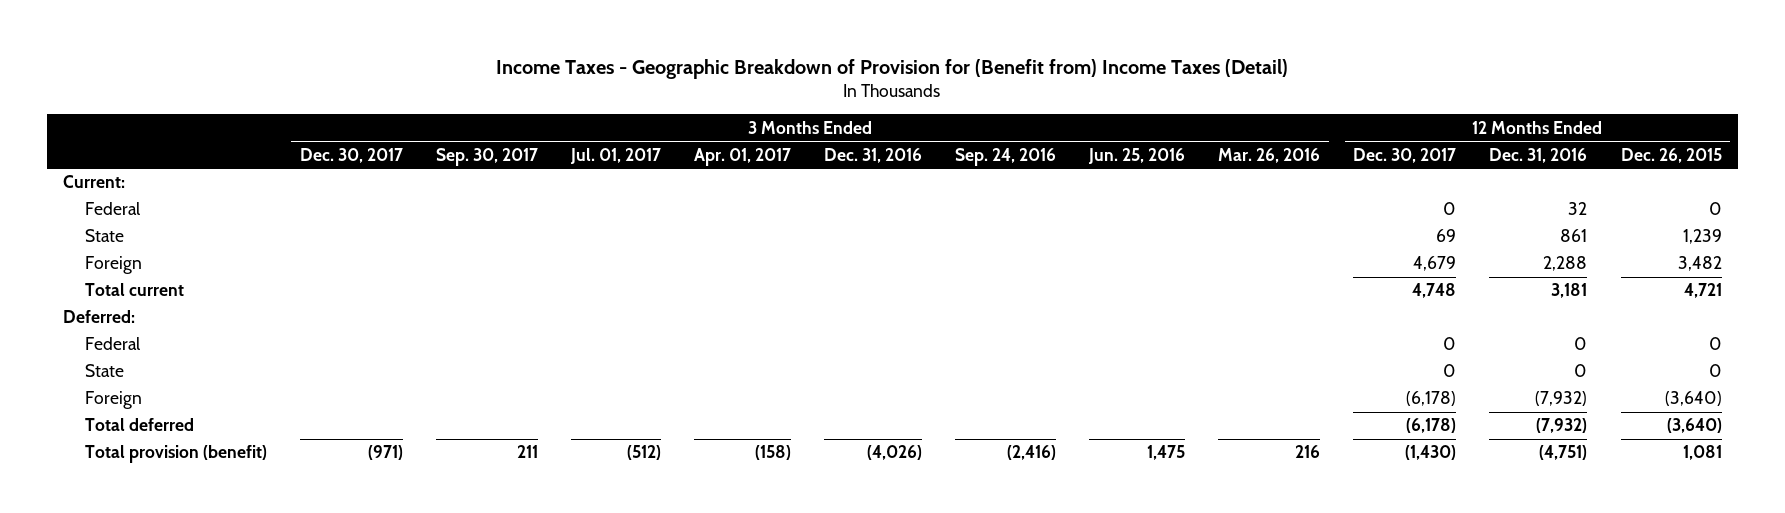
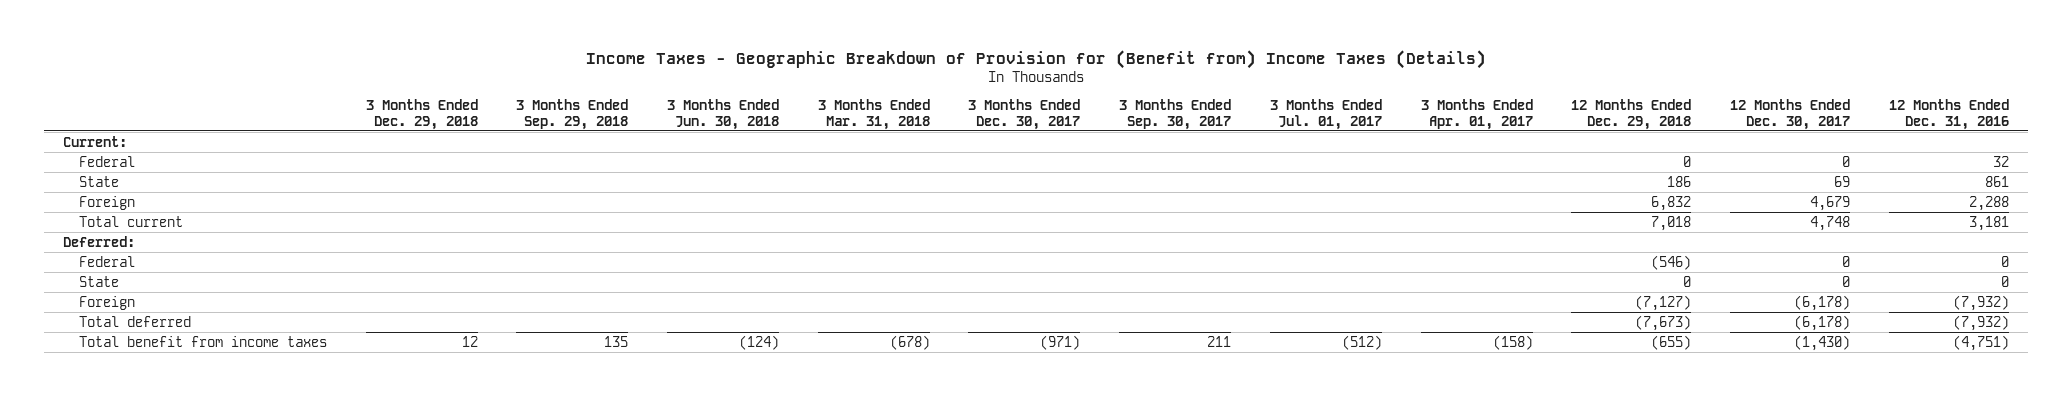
- Income Taxes - Geographic Breakdown of Provision for (Benefit from) Income Taxes (Detail)
+ Income Taxes - Geographic Breakdown of Provision for (Benefit from) Income Taxes (Details)
- | 3 Months Ended Dec. 30, 2017 | 3 Months Ended Sep. 30, 2017 | 3 Months Ended Jul. 01, 2017 | 3 Months Ended Apr. 01, 2017 | 3 Months Ended Dec. 31, 2016 | 3 Months Ended Sep. 24, 2016 | 3 Months Ended Jun. 25, 2016 | 3 Months Ended Mar. 26, 2016 | 12 Months Ended Dec. 30, 2017 | 12 Months Ended Dec. 31, 2016 | 12 Months Ended Dec. 26, 2015
+ | 3 Months Ended Dec. 29, 2018 | 3 Months Ended Sep. 29, 2018 | 3 Months Ended Jun. 30, 2018 | 3 Months Ended Mar. 31, 2018 | 3 Months Ended Dec. 30, 2017 | 3 Months Ended Sep. 30, 2017 | 3 Months Ended Jul. 01, 2017 | 3 Months Ended Apr. 01, 2017 | 12 Months Ended Dec. 29, 2018 | 12 Months Ended Dec. 30, 2017 | 12 Months Ended Dec. 31, 2016
- Total provision (benefit) | (971) | 211 | (512) | (158) | (4,026) | (2,416) | 1,475 | 216 | (1,430) | (4,751) | 1,081
+ Total benefit from income taxes | 12 | 135 | (124) | (678) | (971) | 211 | (512) | (158) | (655) | (1,430) | (4,751)

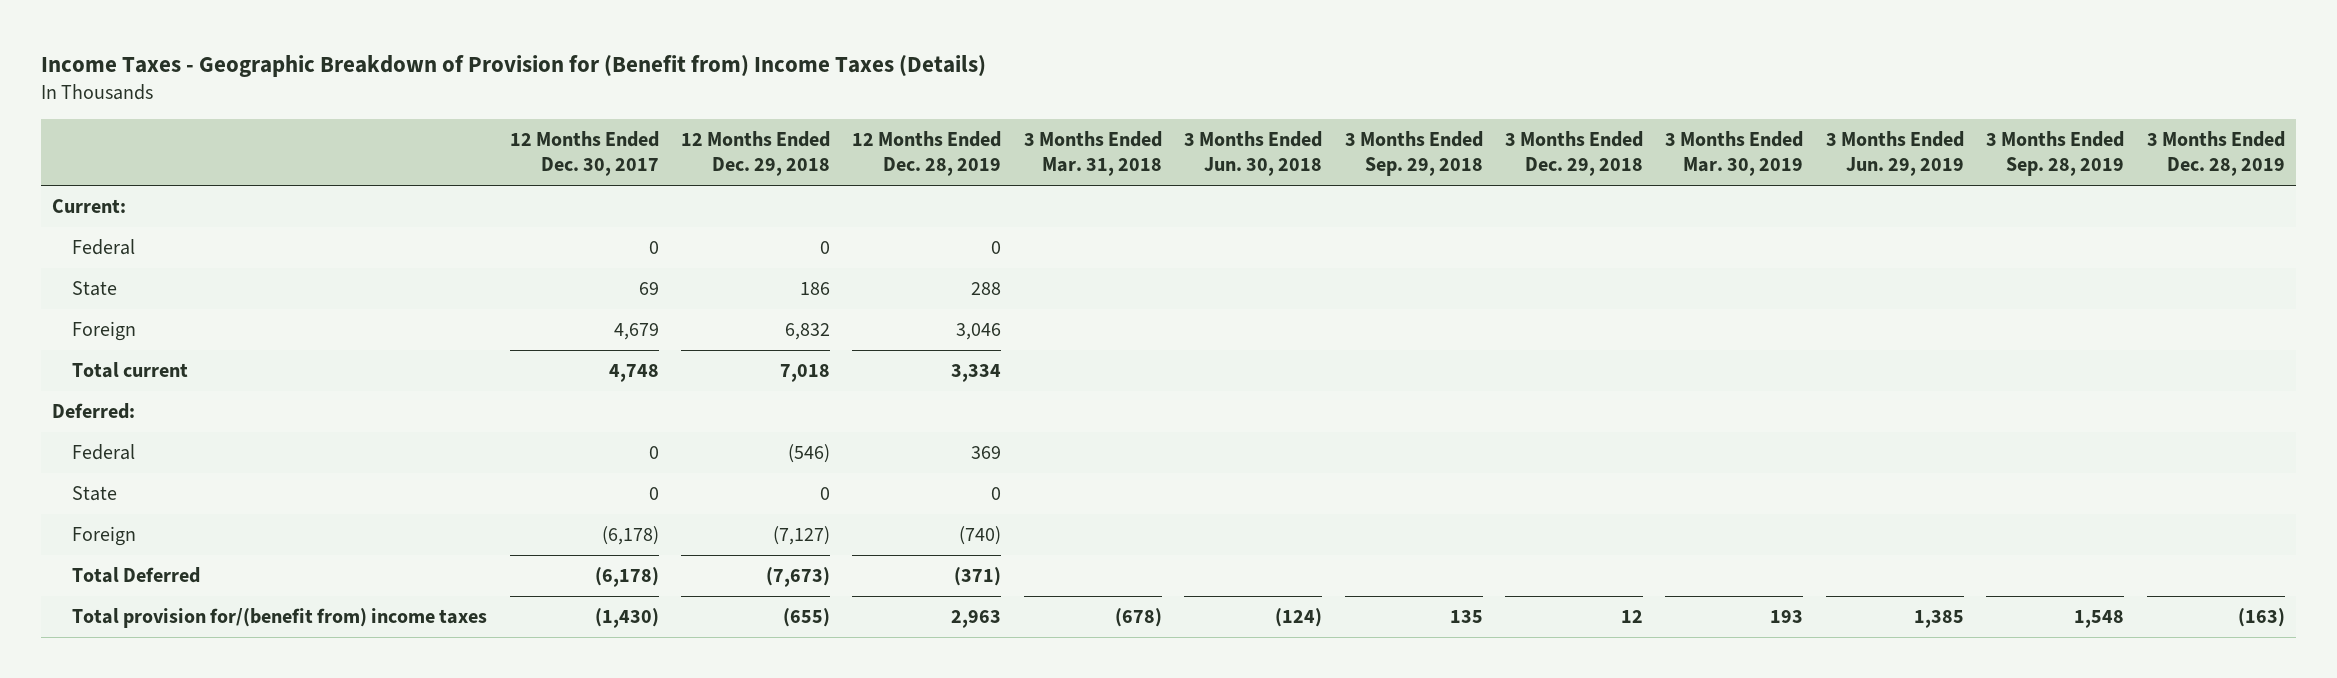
- | 3 Months Ended Dec. 29, 2018 | 3 Months Ended Sep. 29, 2018 | 3 Months Ended Jun. 30, 2018 | 3 Months Ended Mar. 31, 2018 | 3 Months Ended Dec. 30, 2017 | 3 Months Ended Sep. 30, 2017 | 3 Months Ended Jul. 01, 2017 | 3 Months Ended Apr. 01, 2017 | 12 Months Ended Dec. 29, 2018 | 12 Months Ended Dec. 30, 2017 | 12 Months Ended Dec. 31, 2016
+ | 12 Months Ended Dec. 30, 2017 | 12 Months Ended Dec. 29, 2018 | 12 Months Ended Dec. 28, 2019 | 3 Months Ended Mar. 31, 2018 | 3 Months Ended Jun. 30, 2018 | 3 Months Ended Sep. 29, 2018 | 3 Months Ended Dec. 29, 2018 | 3 Months Ended Mar. 30, 2019 | 3 Months Ended Jun. 29, 2019 | 3 Months Ended Sep. 28, 2019 | 3 Months Ended Dec. 28, 2019
- Total deferred | | | | | | | | | (7,673) | (6,178) | (7,932)
- Total benefit from income taxes | 12 | 135 | (124) | (678) | (971) | 211 | (512) | (158) | (655) | (1,430) | (4,751)
+ Total Deferred | (6,178) | (7,673) | (371) | | | | | | | |
+ Total provision for/(benefit from) income taxes | (1,430) | (655) | 2,963 | (678) | (124) | 135 | 12 | 193 | 1,385 | 1,548 | (163)

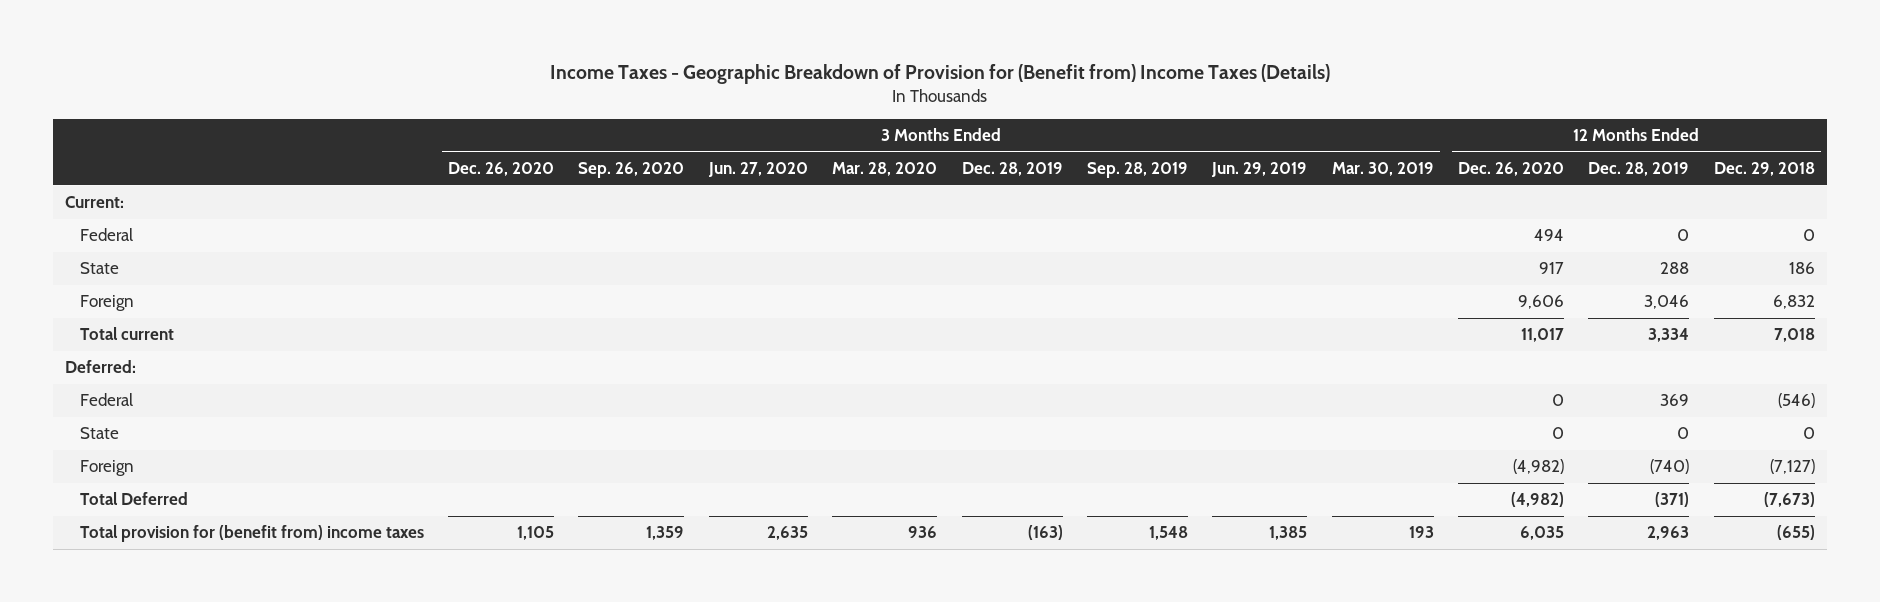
- | 12 Months Ended Dec. 30, 2017 | 12 Months Ended Dec. 29, 2018 | 12 Months Ended Dec. 28, 2019 | 3 Months Ended Mar. 31, 2018 | 3 Months Ended Jun. 30, 2018 | 3 Months Ended Sep. 29, 2018 | 3 Months Ended Dec. 29, 2018 | 3 Months Ended Mar. 30, 2019 | 3 Months Ended Jun. 29, 2019 | 3 Months Ended Sep. 28, 2019 | 3 Months Ended Dec. 28, 2019
+ | 3 Months Ended Dec. 26, 2020 | 3 Months Ended Sep. 26, 2020 | 3 Months Ended Jun. 27, 2020 | 3 Months Ended Mar. 28, 2020 | 3 Months Ended Dec. 28, 2019 | 3 Months Ended Sep. 28, 2019 | 3 Months Ended Jun. 29, 2019 | 3 Months Ended Mar. 30, 2019 | 12 Months Ended Dec. 26, 2020 | 12 Months Ended Dec. 28, 2019 | 12 Months Ended Dec. 29, 2018
- Total provision for/(benefit from) income taxes | (1,430) | (655) | 2,963 | (678) | (124) | 135 | 12 | 193 | 1,385 | 1,548 | (163)
+ Total provision for (benefit from) income taxes | 1,105 | 1,359 | 2,635 | 936 | (163) | 1,548 | 1,385 | 193 | 6,035 | 2,963 | (655)

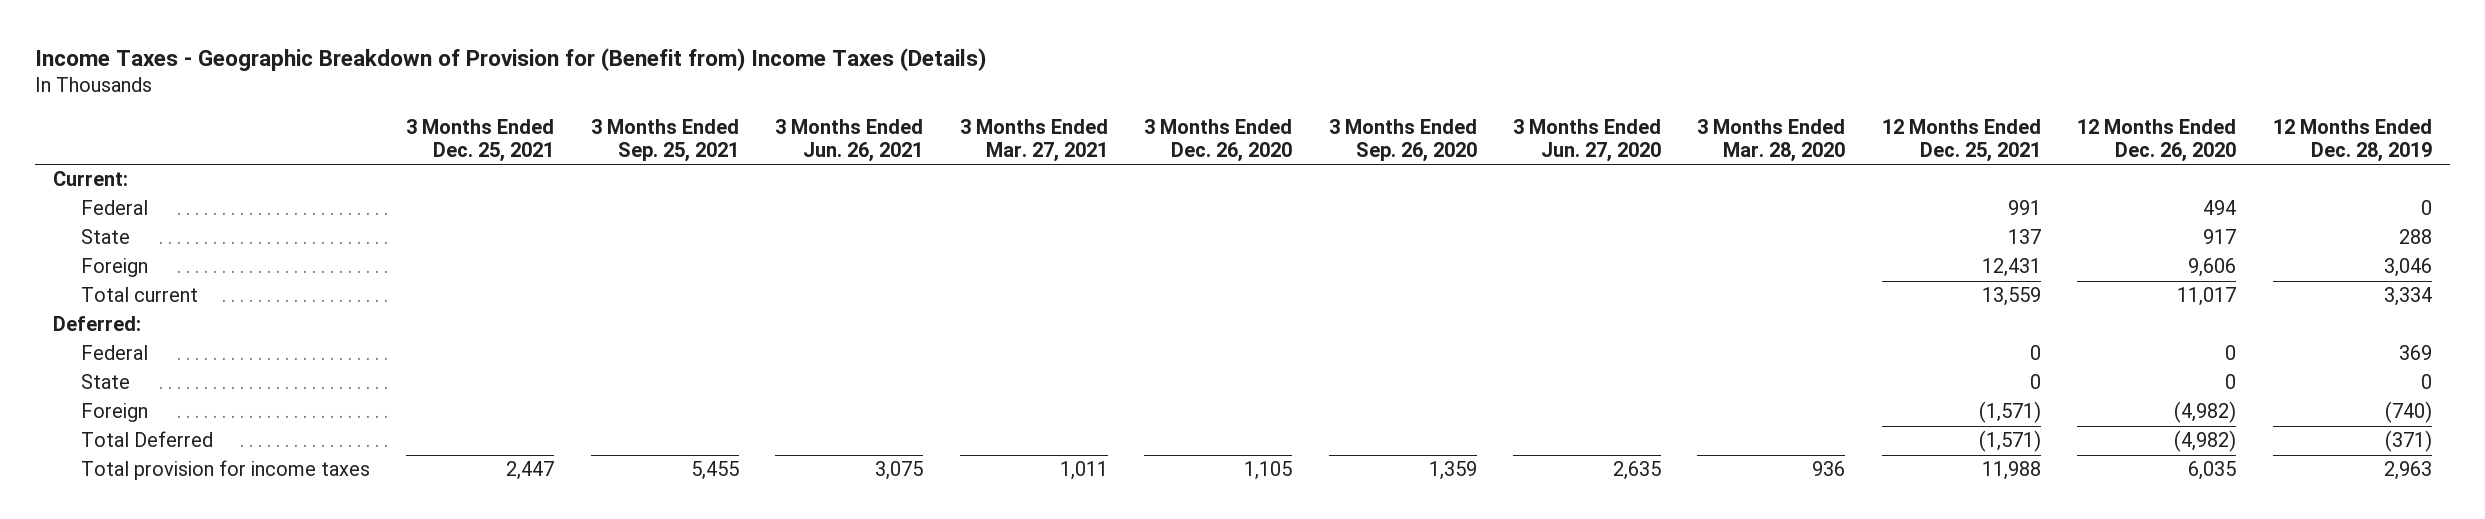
- | 3 Months Ended Dec. 26, 2020 | 3 Months Ended Sep. 26, 2020 | 3 Months Ended Jun. 27, 2020 | 3 Months Ended Mar. 28, 2020 | 3 Months Ended Dec. 28, 2019 | 3 Months Ended Sep. 28, 2019 | 3 Months Ended Jun. 29, 2019 | 3 Months Ended Mar. 30, 2019 | 12 Months Ended Dec. 26, 2020 | 12 Months Ended Dec. 28, 2019 | 12 Months Ended Dec. 29, 2018
+ | 3 Months Ended Dec. 25, 2021 | 3 Months Ended Sep. 25, 2021 | 3 Months Ended Jun. 26, 2021 | 3 Months Ended Mar. 27, 2021 | 3 Months Ended Dec. 26, 2020 | 3 Months Ended Sep. 26, 2020 | 3 Months Ended Jun. 27, 2020 | 3 Months Ended Mar. 28, 2020 | 12 Months Ended Dec. 25, 2021 | 12 Months Ended Dec. 26, 2020 | 12 Months Ended Dec. 28, 2019
- Total provision for (benefit from) income taxes | 1,105 | 1,359 | 2,635 | 936 | (163) | 1,548 | 1,385 | 193 | 6,035 | 2,963 | (655)
+ Total provision for income taxes | 2,447 | 5,455 | 3,075 | 1,011 | 1,105 | 1,359 | 2,635 | 936 | 11,988 | 6,035 | 2,963

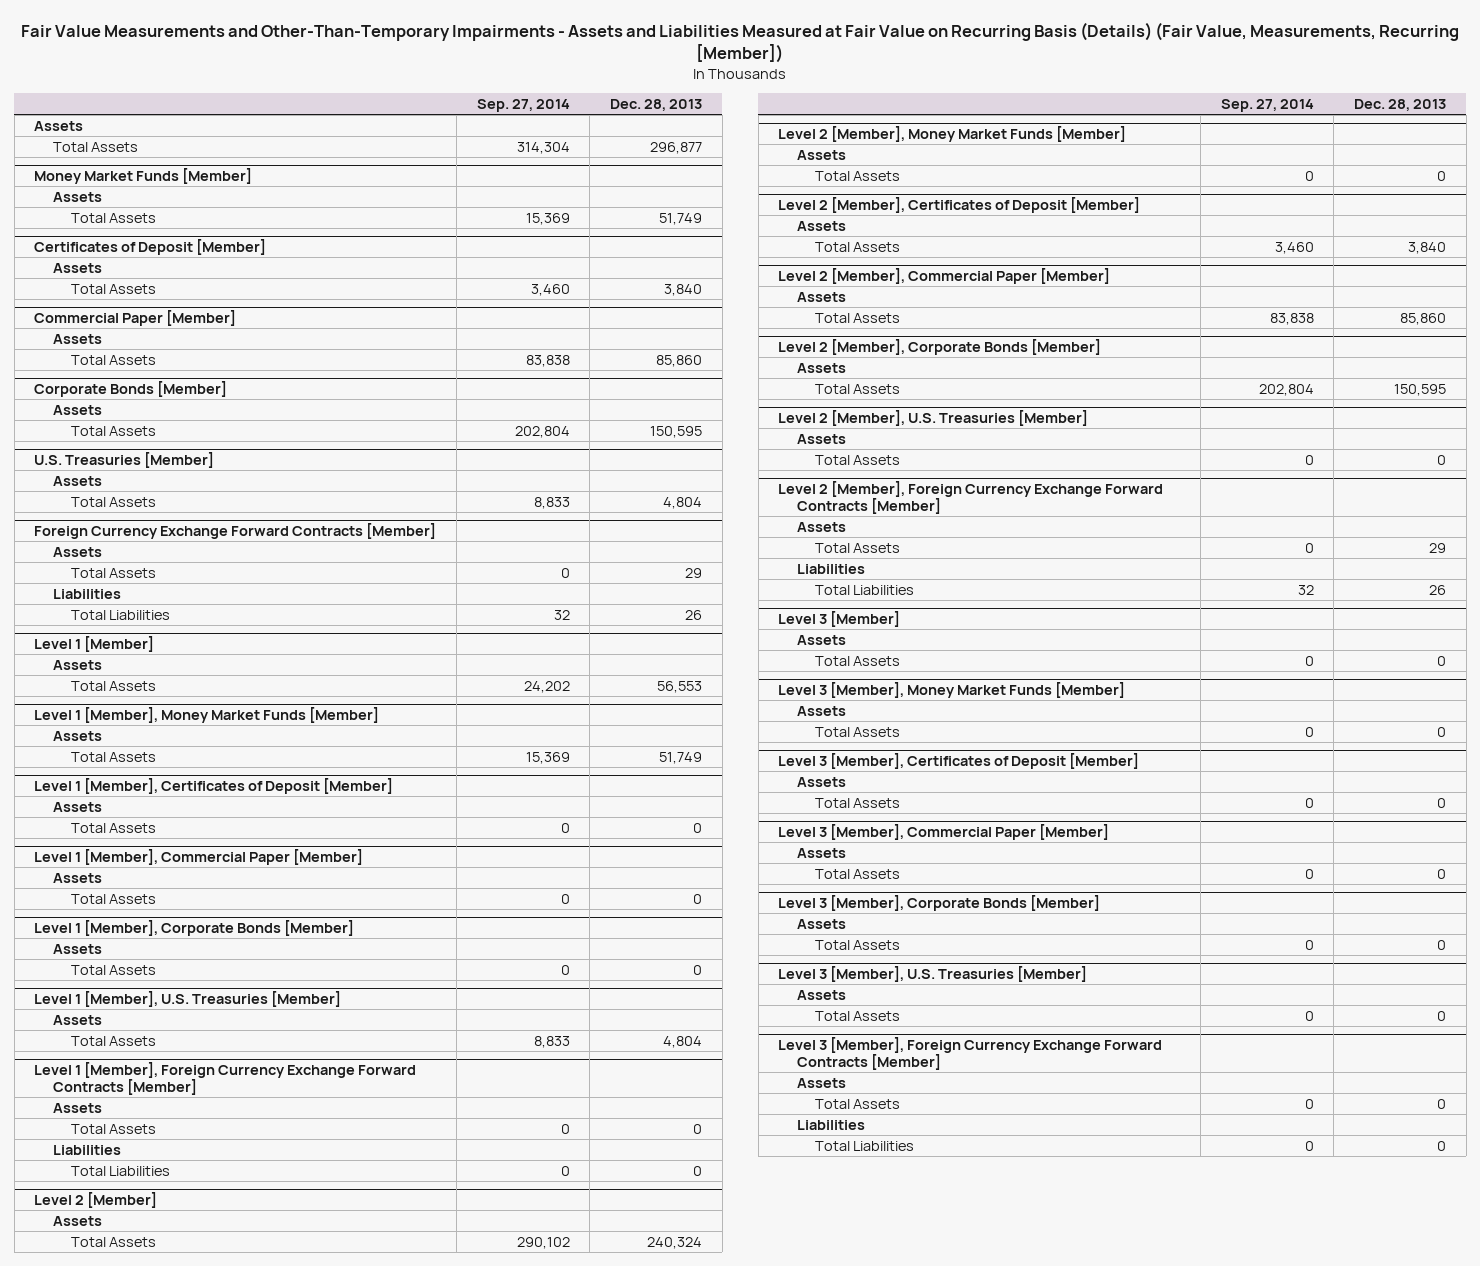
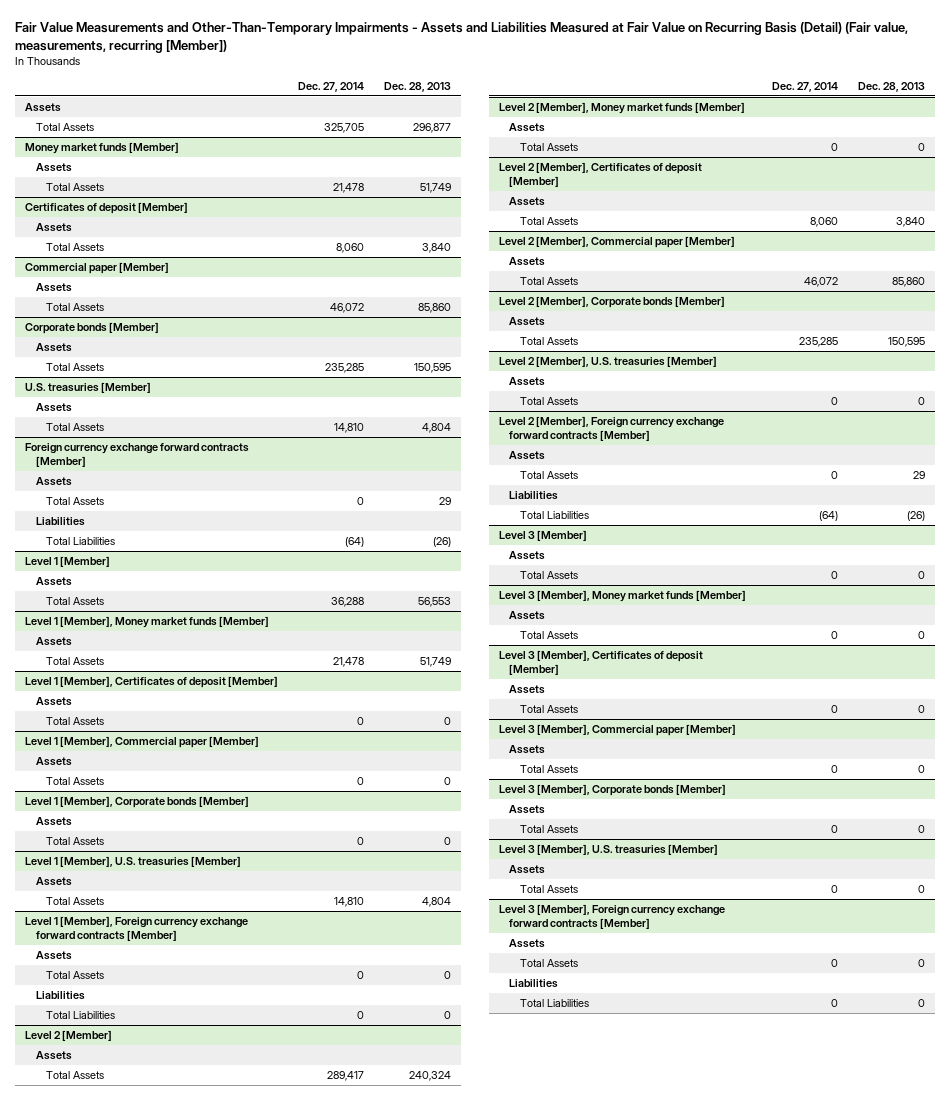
- Fair Value Measurements and Other-Than-Temporary Impairments - Assets and Liabilities Measured at Fair Value on Recurring Basis (Details) (Fair Value, Measurements, Recurring [Member])
+ Fair Value Measurements and Other-Than-Temporary Impairments - Assets and Liabilities Measured at Fair Value on Recurring Basis (Detail) (Fair value, measurements, recurring [Member])
- | Sep. 27, 2014 | Dec. 28, 2013
+ | Dec. 27, 2014 | Dec. 28, 2013
- Money Market Funds [Member]
+ Money market funds [Member]
- Certificates of Deposit [Member]
+ Certificates of deposit [Member]
- Commercial Paper [Member]
+ Commercial paper [Member]
- Corporate Bonds [Member]
+ Corporate bonds [Member]
- U.S. Treasuries [Member]
+ U.S. treasuries [Member]
- Foreign Currency Exchange Forward Contracts [Member]
+ Foreign currency exchange forward contracts [Member]
- Total Liabilities | 32 | 26
+ Total Liabilities | (64) | (26)
- Level 1 [Member], Money Market Funds [Member]
+ Level 1 [Member], Money market funds [Member]
- Level 1 [Member], Certificates of Deposit [Member]
+ Level 1 [Member], Certificates of deposit [Member]
- Level 1 [Member], Commercial Paper [Member]
+ Level 1 [Member], Commercial paper [Member]
- Level 1 [Member], Corporate Bonds [Member]
+ Level 1 [Member], Corporate bonds [Member]
- Level 1 [Member], U.S. Treasuries [Member]
+ Level 1 [Member], U.S. treasuries [Member]
- Level 1 [Member], Foreign Currency Exchange Forward Contracts [Member]
+ Level 1 [Member], Foreign currency exchange forward contracts [Member]
- Level 2 [Member], Money Market Funds [Member]
+ Level 2 [Member], Money market funds [Member]
- Level 2 [Member], Certificates of Deposit [Member]
+ Level 2 [Member], Certificates of deposit [Member]
- Level 2 [Member], Commercial Paper [Member]
+ Level 2 [Member], Commercial paper [Member]
- Level 2 [Member], Corporate Bonds [Member]
+ Level 2 [Member], Corporate bonds [Member]
- Level 2 [Member], U.S. Treasuries [Member]
+ Level 2 [Member], U.S. treasuries [Member]
- Level 2 [Member], Foreign Currency Exchange Forward Contracts [Member]
+ Level 2 [Member], Foreign currency exchange forward contracts [Member]
- Total Liabilities | 32 | 26
+ Total Liabilities | (64) | (26)
- Level 3 [Member], Money Market Funds [Member]
+ Level 3 [Member], Money market funds [Member]
- Level 3 [Member], Certificates of Deposit [Member]
+ Level 3 [Member], Certificates of deposit [Member]
- Level 3 [Member], Commercial Paper [Member]
+ Level 3 [Member], Commercial paper [Member]
- Level 3 [Member], Corporate Bonds [Member]
+ Level 3 [Member], Corporate bonds [Member]
- Level 3 [Member], U.S. Treasuries [Member]
+ Level 3 [Member], U.S. treasuries [Member]
- Level 3 [Member], Foreign Currency Exchange Forward Contracts [Member]
+ Level 3 [Member], Foreign currency exchange forward contracts [Member]

